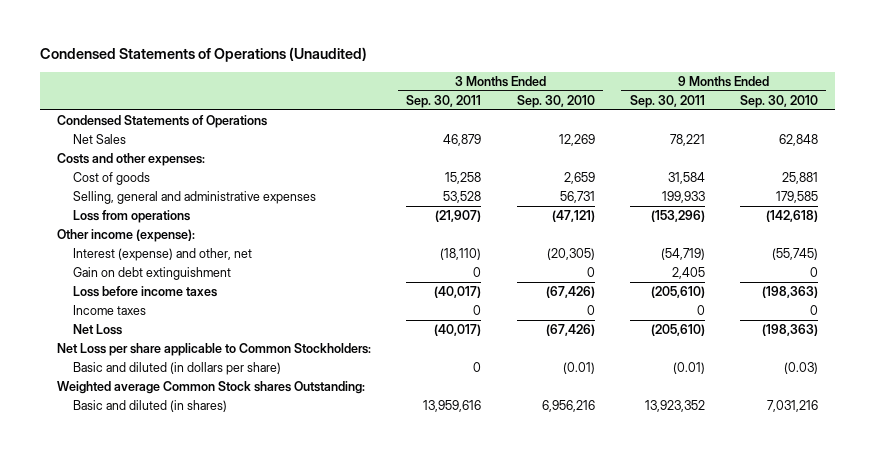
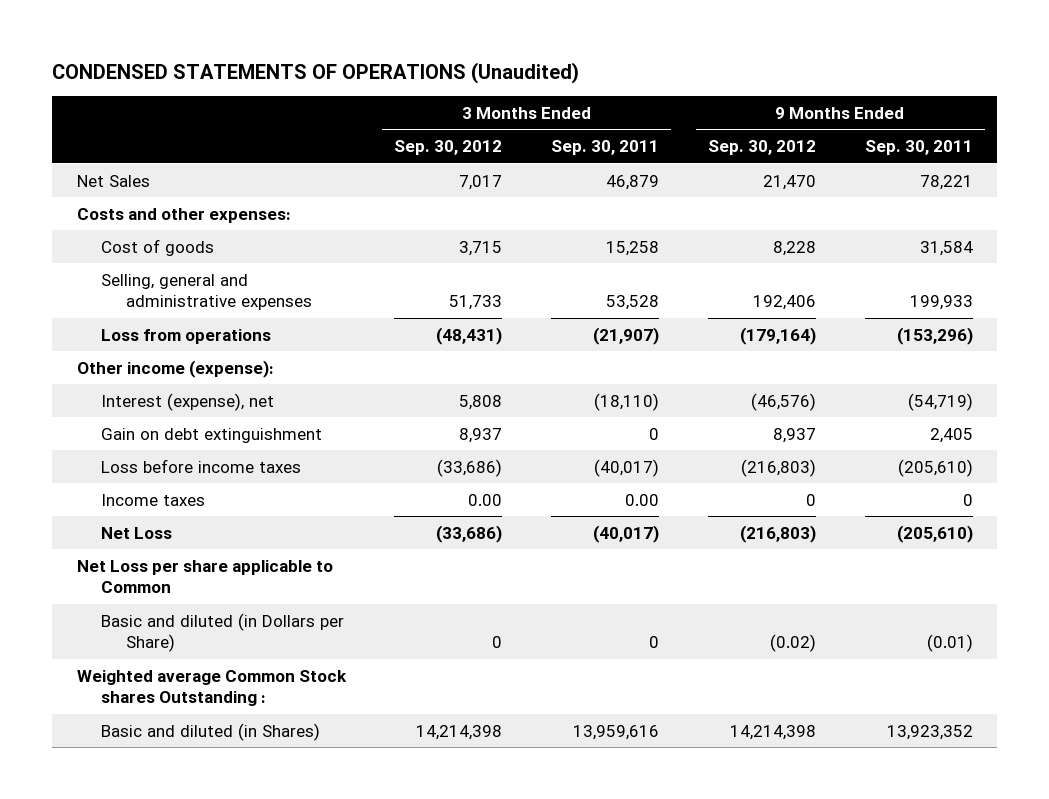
- Condensed Statements of Operations (Unaudited)
+ CONDENSED STATEMENTS OF OPERATIONS (Unaudited)
- | 3 Months Ended Sep. 30, 2011 | 3 Months Ended Sep. 30, 2010 | 9 Months Ended Sep. 30, 2011 | 9 Months Ended Sep. 30, 2010
+ | 3 Months Ended Sep. 30, 2012 | 3 Months Ended Sep. 30, 2011 | 9 Months Ended Sep. 30, 2012 | 9 Months Ended Sep. 30, 2011
- Condensed Statements of Operations
- Interest (expense) and other, net | (18,110) | (20,305) | (54,719) | (55,745)
+ Interest (expense), net | 5,808 | (18,110) | (46,576) | (54,719)
- Income taxes | 0 | 0 | 0 | 0
+ Income taxes | 0.00 | 0.00 | 0 | 0
- Net Loss per share applicable to Common Stockholders:
- Basic and diluted (in dollars per share) | 0 | (0.01) | (0.01) | (0.03)
- Weighted average Common Stock shares Outstanding:
- Basic and diluted (in shares) | 13,959,616 | 6,956,216 | 13,923,352 | 7,031,216
+ Net Loss per share applicable to Common
+ Basic and diluted (in Dollars per Share) | 0 | 0 | (0.02) | (0.01)
+ Weighted average Common Stock shares Outstanding :
+ Basic and diluted (in Shares) | 14,214,398 | 13,959,616 | 14,214,398 | 13,923,352

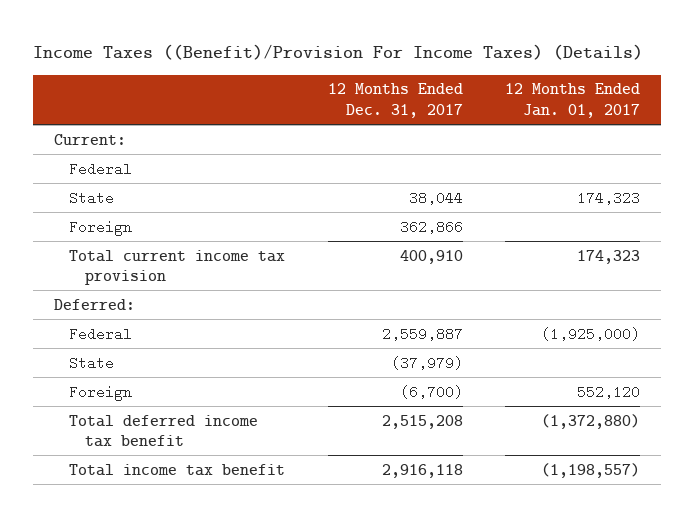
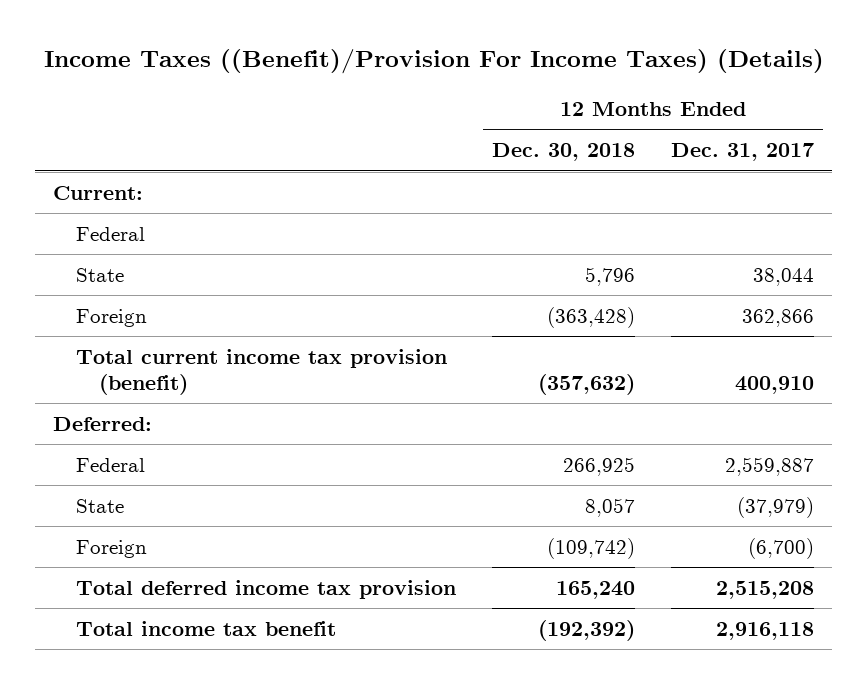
- | 12 Months Ended Dec. 31, 2017 | 12 Months Ended Jan. 01, 2017
+ | 12 Months Ended Dec. 30, 2018 | 12 Months Ended Dec. 31, 2017
- Total current income tax provision | 400,910 | 174,323
+ Total current income tax provision (benefit) | (357,632) | 400,910
- Total deferred income tax benefit | 2,515,208 | (1,372,880)
+ Total deferred income tax provision | 165,240 | 2,515,208

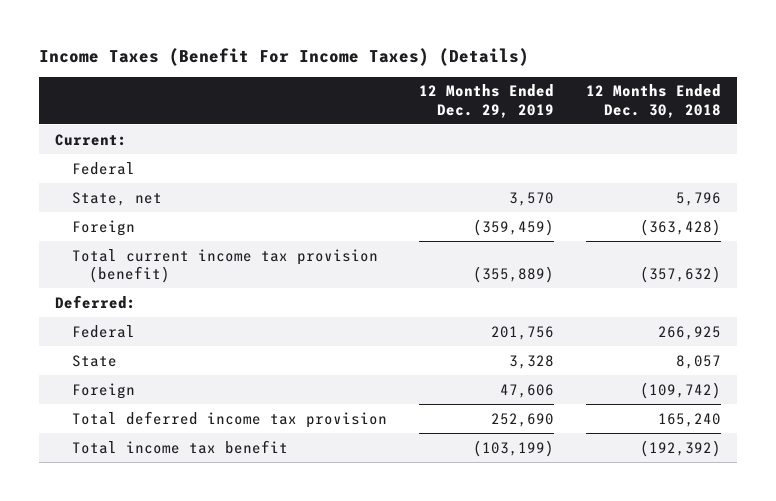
- Income Taxes ((Benefit)/Provision For Income Taxes) (Details)
+ Income Taxes (Benefit For Income Taxes) (Details)
- | 12 Months Ended Dec. 30, 2018 | 12 Months Ended Dec. 31, 2017
+ | 12 Months Ended Dec. 29, 2019 | 12 Months Ended Dec. 30, 2018
- State | 5,796 | 38,044
+ State, net | 3,570 | 5,796

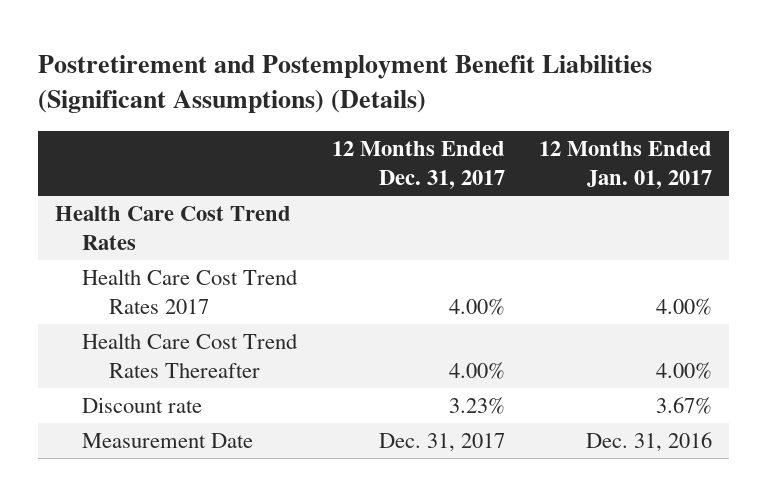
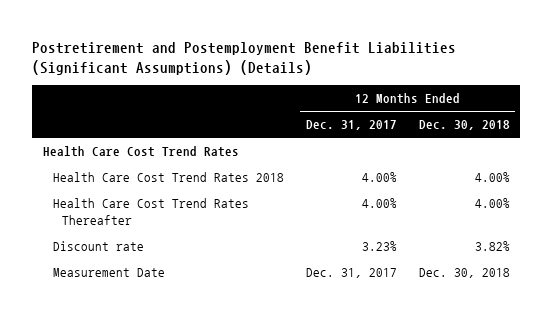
- | 12 Months Ended Dec. 31, 2017 | 12 Months Ended Jan. 01, 2017
+ | 12 Months Ended Dec. 31, 2017 | 12 Months Ended Dec. 30, 2018
- Health Care Cost Trend Rates 2017 | 4.00% | 4.00%
+ Health Care Cost Trend Rates 2018 | 4.00% | 4.00%

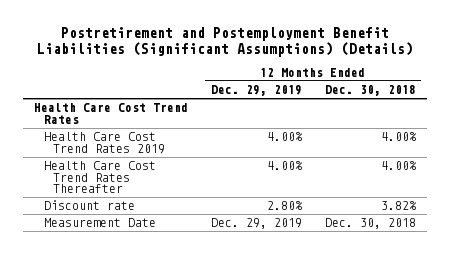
- | 12 Months Ended Dec. 31, 2017 | 12 Months Ended Dec. 30, 2018
+ | 12 Months Ended Dec. 29, 2019 | 12 Months Ended Dec. 30, 2018
- Health Care Cost Trend Rates 2018 | 4.00% | 4.00%
+ Health Care Cost Trend Rates 2019 | 4.00% | 4.00%

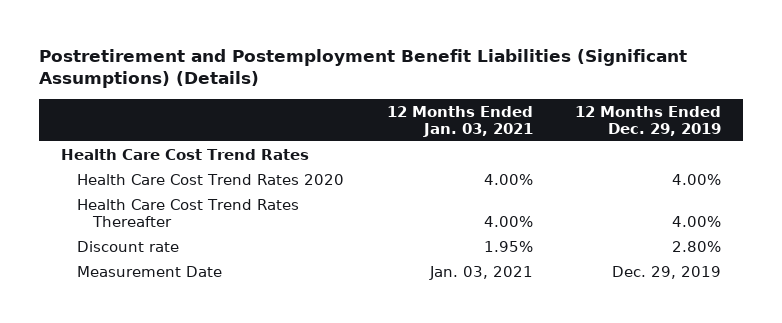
- | 12 Months Ended Dec. 29, 2019 | 12 Months Ended Dec. 30, 2018
+ | 12 Months Ended Jan. 03, 2021 | 12 Months Ended Dec. 29, 2019
- Health Care Cost Trend Rates 2019 | 4.00% | 4.00%
+ Health Care Cost Trend Rates 2020 | 4.00% | 4.00%

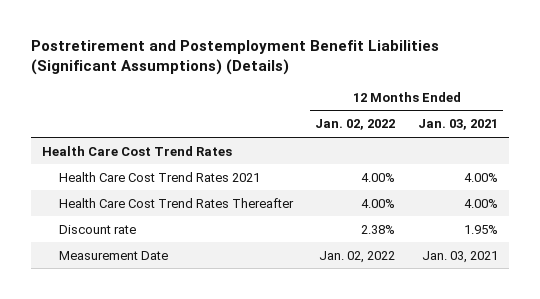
- | 12 Months Ended Jan. 03, 2021 | 12 Months Ended Dec. 29, 2019
+ | 12 Months Ended Jan. 02, 2022 | 12 Months Ended Jan. 03, 2021
- Health Care Cost Trend Rates 2020 | 4.00% | 4.00%
+ Health Care Cost Trend Rates 2021 | 4.00% | 4.00%

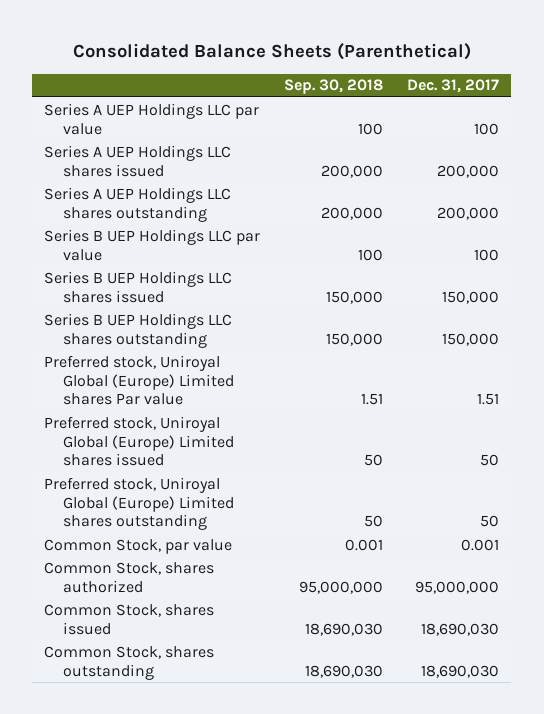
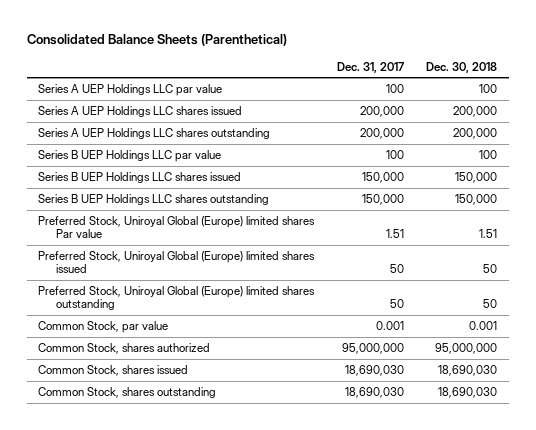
- | Sep. 30, 2018 | Dec. 31, 2017
+ | Dec. 31, 2017 | Dec. 30, 2018
- Preferred stock, Uniroyal Global (Europe) Limited shares Par value | 1.51 | 1.51
- Preferred stock, Uniroyal Global (Europe) Limited shares issued | 50 | 50
- Preferred stock, Uniroyal Global (Europe) Limited shares outstanding | 50 | 50
+ Preferred Stock, Uniroyal Global (Europe) limited shares Par value | 1.51 | 1.51
+ Preferred Stock, Uniroyal Global (Europe) limited shares issued | 50 | 50
+ Preferred Stock, Uniroyal Global (Europe) limited shares outstanding | 50 | 50

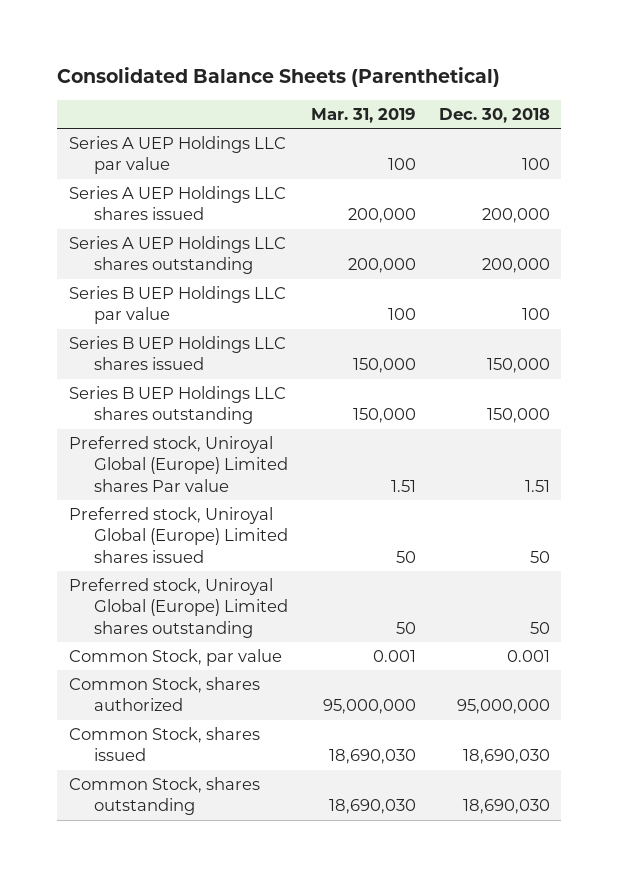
- | Dec. 31, 2017 | Dec. 30, 2018
+ | Mar. 31, 2019 | Dec. 30, 2018
- Preferred Stock, Uniroyal Global (Europe) limited shares Par value | 1.51 | 1.51
- Preferred Stock, Uniroyal Global (Europe) limited shares issued | 50 | 50
- Preferred Stock, Uniroyal Global (Europe) limited shares outstanding | 50 | 50
+ Preferred stock, Uniroyal Global (Europe) Limited shares Par value | 1.51 | 1.51
+ Preferred stock, Uniroyal Global (Europe) Limited shares issued | 50 | 50
+ Preferred stock, Uniroyal Global (Europe) Limited shares outstanding | 50 | 50

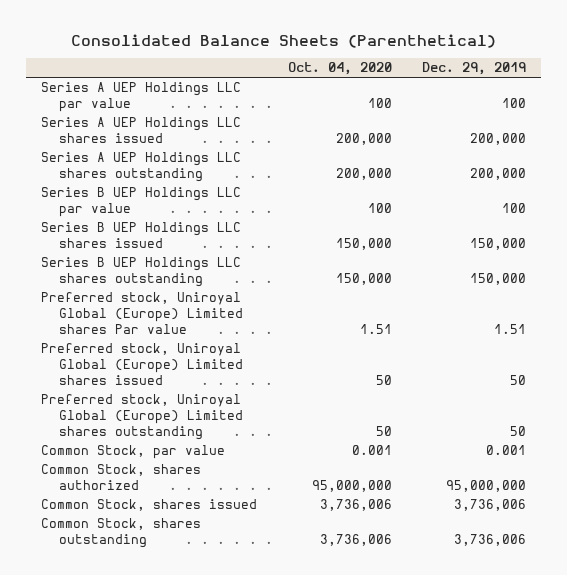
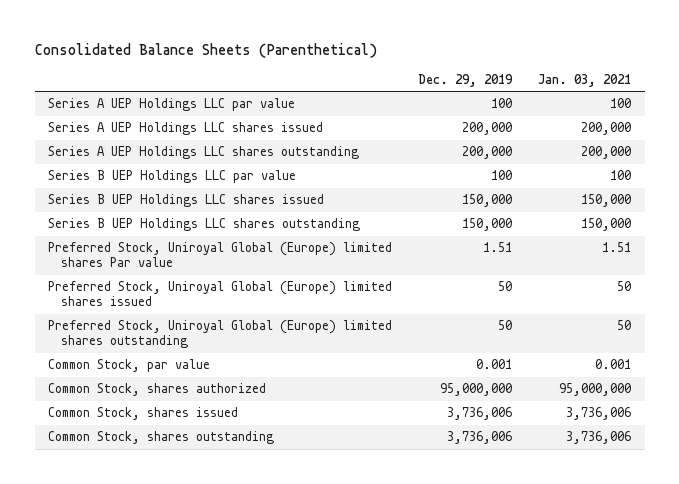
- | Oct. 04, 2020 | Dec. 29, 2019
+ | Dec. 29, 2019 | Jan. 03, 2021
- Preferred stock, Uniroyal Global (Europe) Limited shares Par value | 1.51 | 1.51
- Preferred stock, Uniroyal Global (Europe) Limited shares issued | 50 | 50
- Preferred stock, Uniroyal Global (Europe) Limited shares outstanding | 50 | 50
+ Preferred Stock, Uniroyal Global (Europe) limited shares Par value | 1.51 | 1.51
+ Preferred Stock, Uniroyal Global (Europe) limited shares issued | 50 | 50
+ Preferred Stock, Uniroyal Global (Europe) limited shares outstanding | 50 | 50

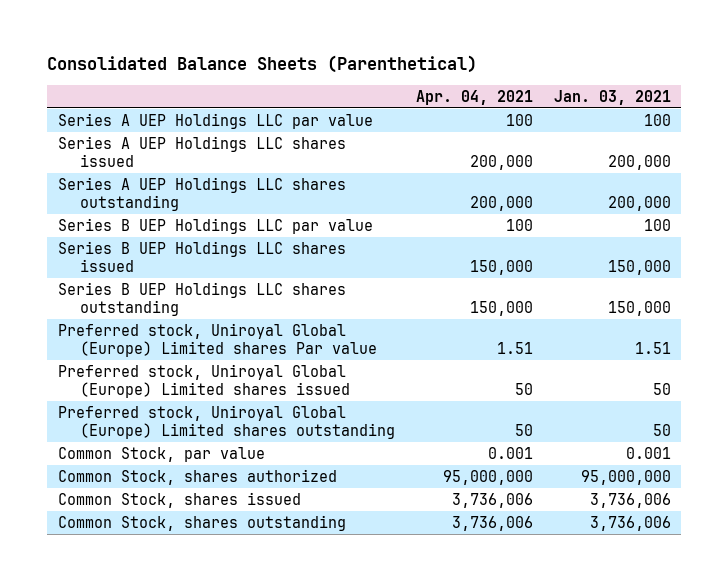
- | Dec. 29, 2019 | Jan. 03, 2021
+ | Apr. 04, 2021 | Jan. 03, 2021
- Preferred Stock, Uniroyal Global (Europe) limited shares Par value | 1.51 | 1.51
- Preferred Stock, Uniroyal Global (Europe) limited shares issued | 50 | 50
- Preferred Stock, Uniroyal Global (Europe) limited shares outstanding | 50 | 50
+ Preferred stock, Uniroyal Global (Europe) Limited shares Par value | 1.51 | 1.51
+ Preferred stock, Uniroyal Global (Europe) Limited shares issued | 50 | 50
+ Preferred stock, Uniroyal Global (Europe) Limited shares outstanding | 50 | 50

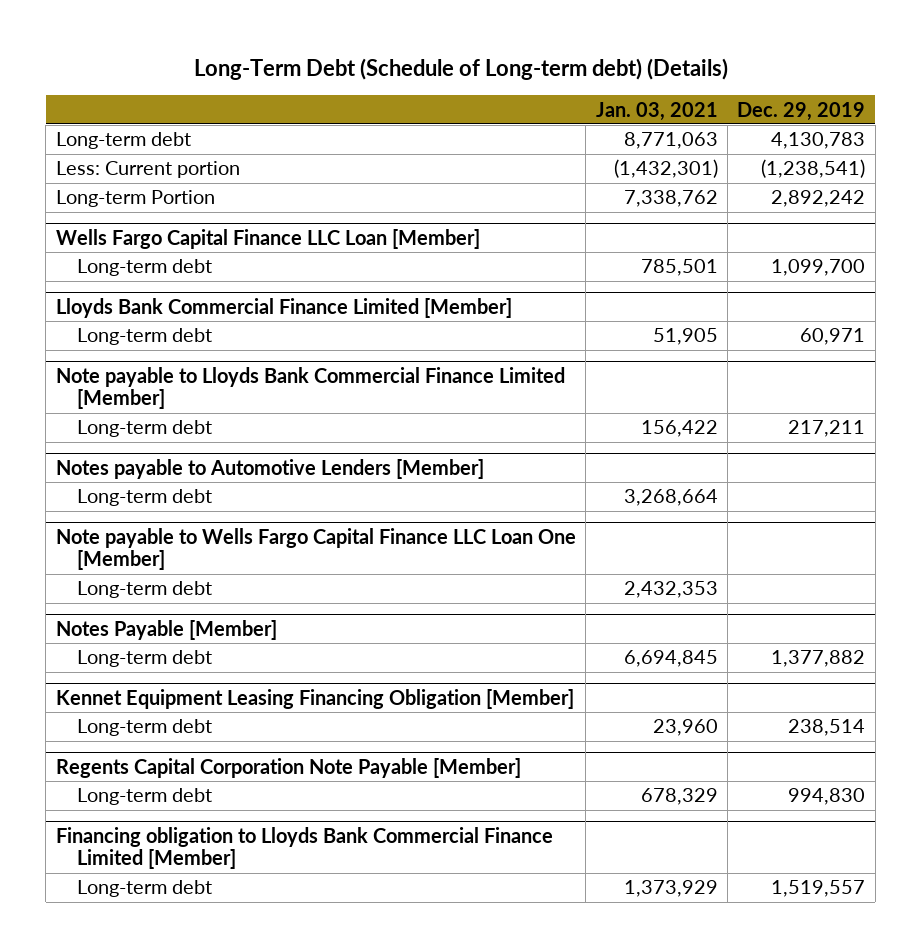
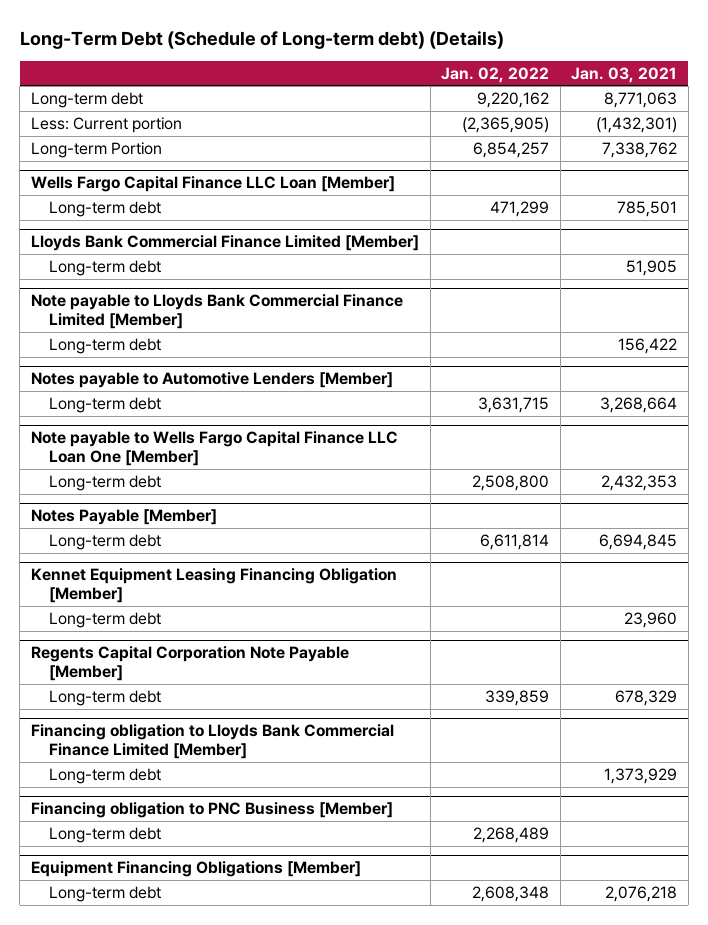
- | Jan. 03, 2021 | Dec. 29, 2019
+ | Jan. 02, 2022 | Jan. 03, 2021
+ Financing obligation to PNC Business [Member]
+ Long-term debt | 2,268,489 |
+ Equipment Financing Obligations [Member]
+ Long-term debt | 2,608,348 | 2,076,218

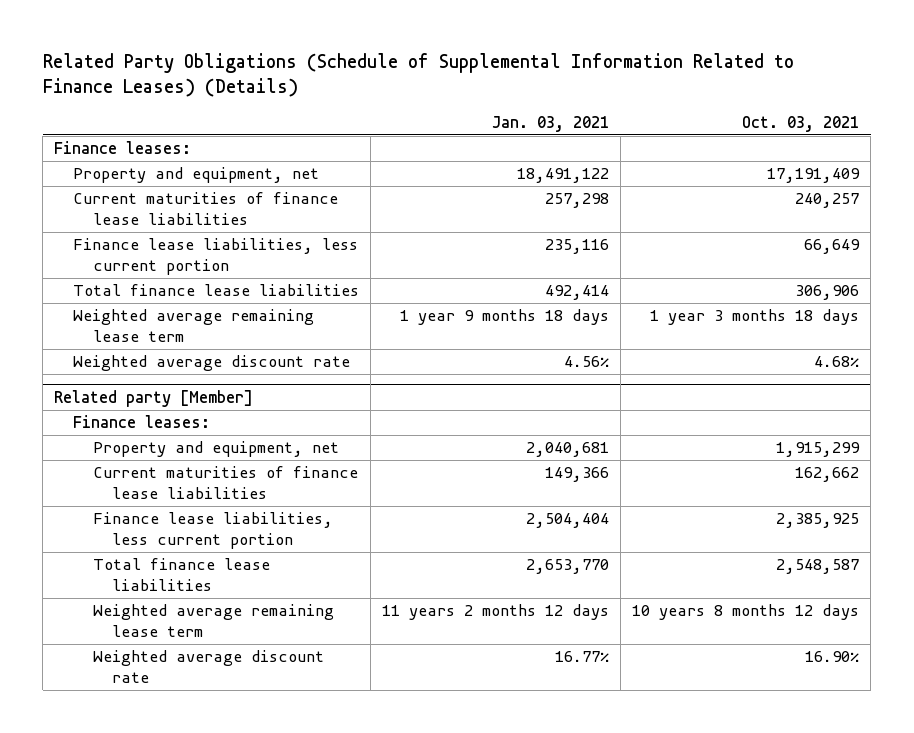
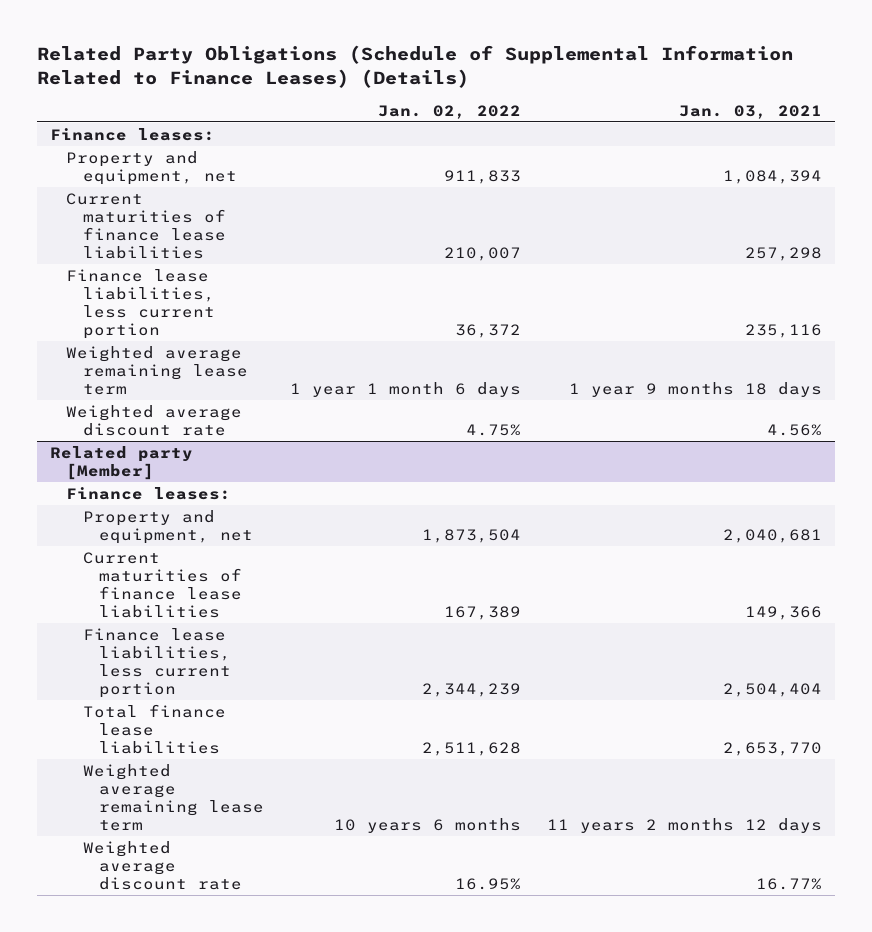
- | Jan. 03, 2021 | Oct. 03, 2021
+ | Jan. 02, 2022 | Jan. 03, 2021
- Property and equipment, net | 18,491,122 | 17,191,409
+ Property and equipment, net | 911,833 | 1,084,394
- Total finance lease liabilities | 492,414 | 306,906

